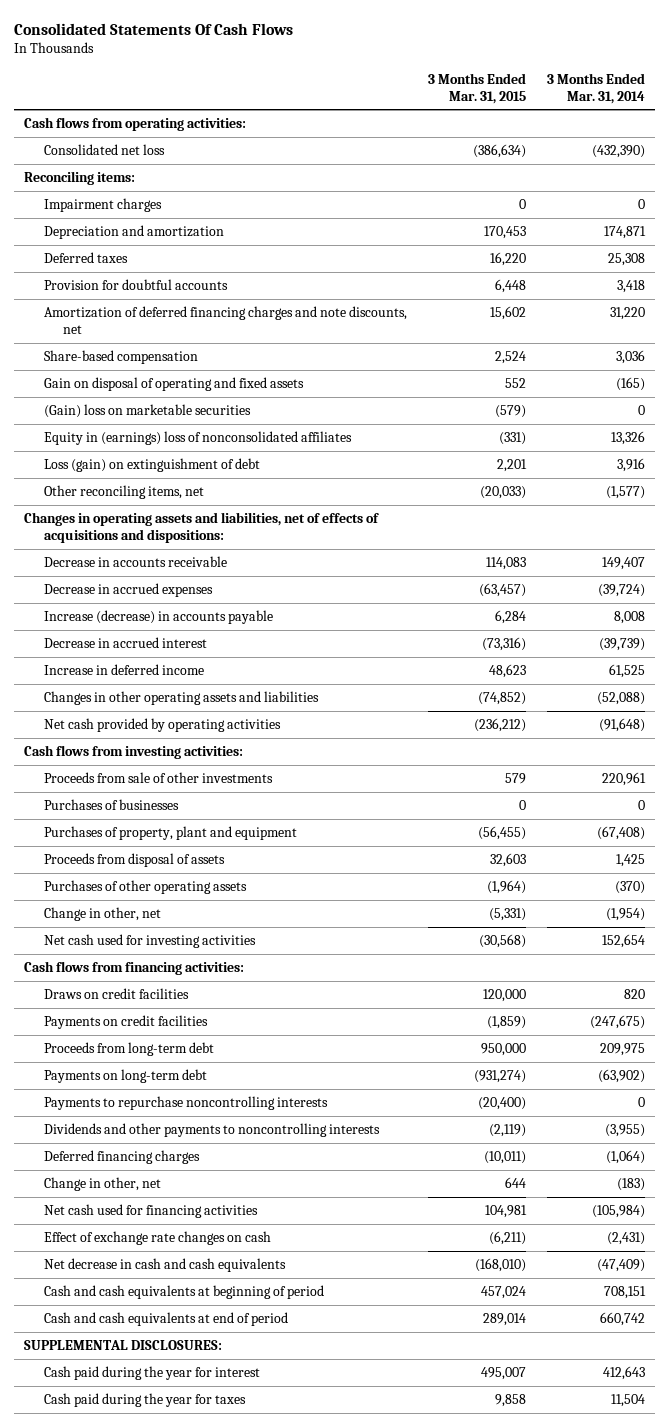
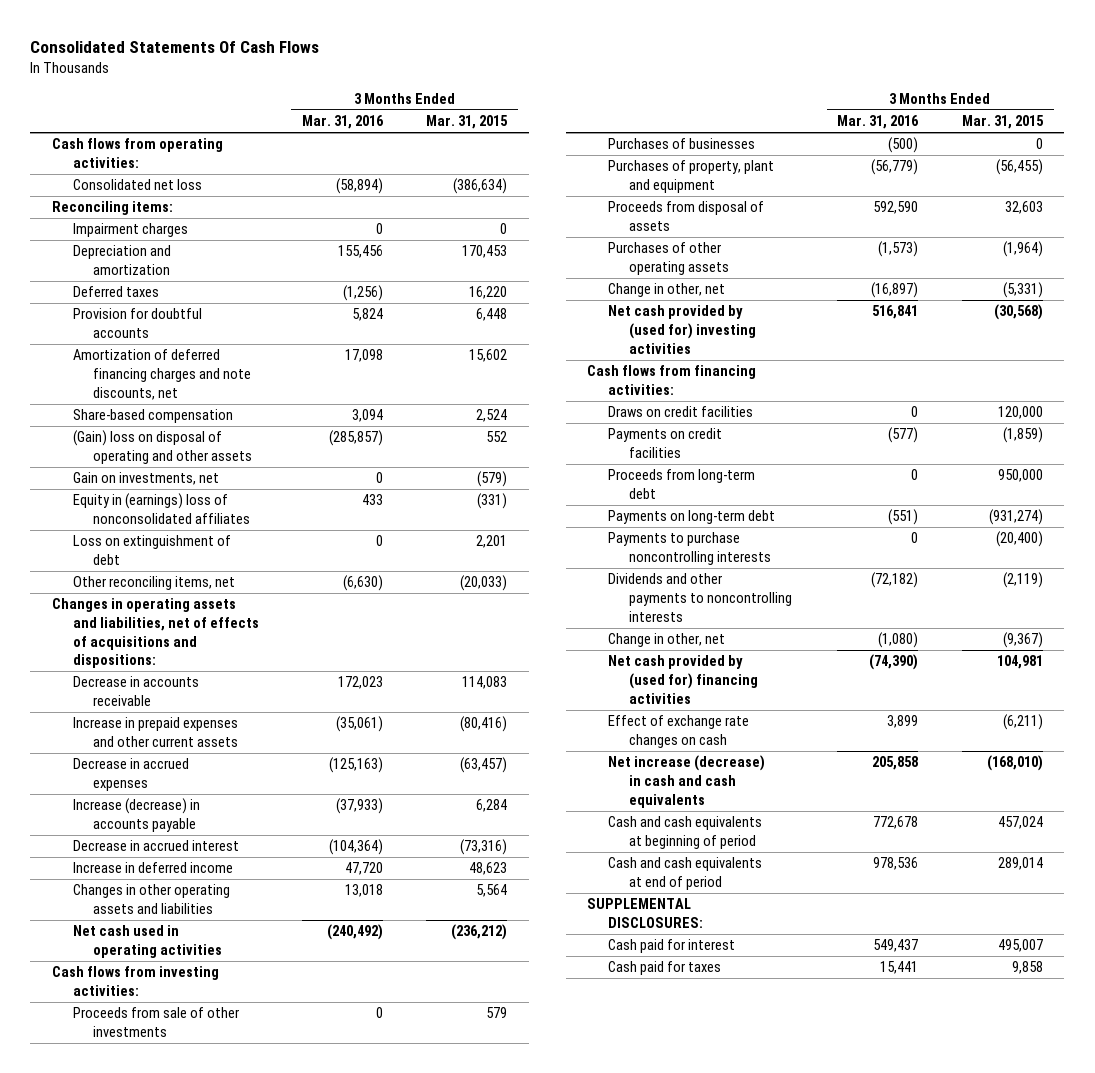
- | 3 Months Ended Mar. 31, 2015 | 3 Months Ended Mar. 31, 2014
+ | 3 Months Ended Mar. 31, 2016 | 3 Months Ended Mar. 31, 2015
- Gain on disposal of operating and fixed assets | 552 | (165)
- (Gain) loss on marketable securities | (579) | 0
+ (Gain) loss on disposal of operating and other assets | (285,857) | 552
+ Gain on investments, net | 0 | (579)
- Loss (gain) on extinguishment of debt | 2,201 | 3,916
+ Loss on extinguishment of debt | 0 | 2,201
+ Increase in prepaid expenses and other current assets | (35,061) | (80,416)
- Changes in other operating assets and liabilities | (74,852) | (52,088)
- Net cash provided by operating activities | (236,212) | (91,648)
+ Changes in other operating assets and liabilities | 13,018 | 5,564
+ Net cash used in operating activities | (240,492) | (236,212)
- Net cash used for investing activities | (30,568) | 152,654
+ Net cash provided by (used for) investing activities | 516,841 | (30,568)
- Payments to repurchase noncontrolling interests | (20,400) | 0
+ Payments to purchase noncontrolling interests | 0 | (20,400)
- Deferred financing charges | (10,011) | (1,064)
- Change in other, net | 644 | (183)
- Net cash used for financing activities | 104,981 | (105,984)
+ Change in other, net | (1,080) | (9,367)
+ Net cash provided by (used for) financing activities | (74,390) | 104,981
- Net decrease in cash and cash equivalents | (168,010) | (47,409)
+ Net increase (decrease) in cash and cash equivalents | 205,858 | (168,010)
- Cash paid during the year for interest | 495,007 | 412,643
- Cash paid during the year for taxes | 9,858 | 11,504
+ Cash paid for interest | 549,437 | 495,007
+ Cash paid for taxes | 15,441 | 9,858

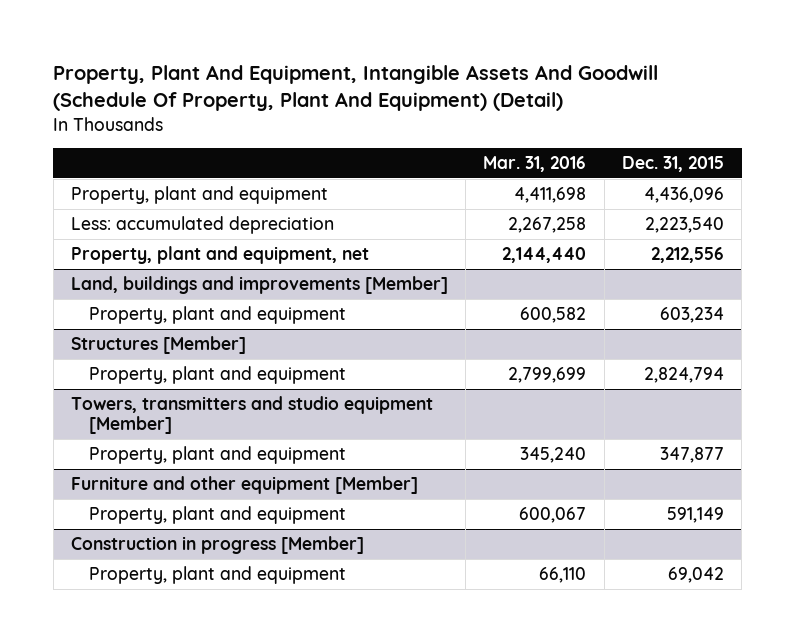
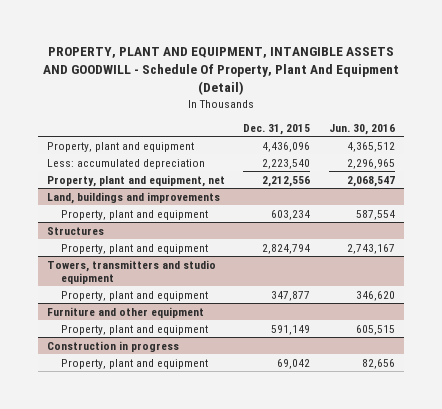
- Property, Plant And Equipment, Intangible Assets And Goodwill (Schedule Of Property, Plant And Equipment) (Detail)
+ PROPERTY, PLANT AND EQUIPMENT, INTANGIBLE ASSETS AND GOODWILL - Schedule Of Property, Plant And Equipment (Detail)
- | Mar. 31, 2016 | Dec. 31, 2015
+ | Dec. 31, 2015 | Jun. 30, 2016
- Land, buildings and improvements [Member]
+ Land, buildings and improvements
- Structures [Member]
+ Structures
- Towers, transmitters and studio equipment [Member]
+ Towers, transmitters and studio equipment
- Furniture and other equipment [Member]
+ Furniture and other equipment
- Construction in progress [Member]
+ Construction in progress

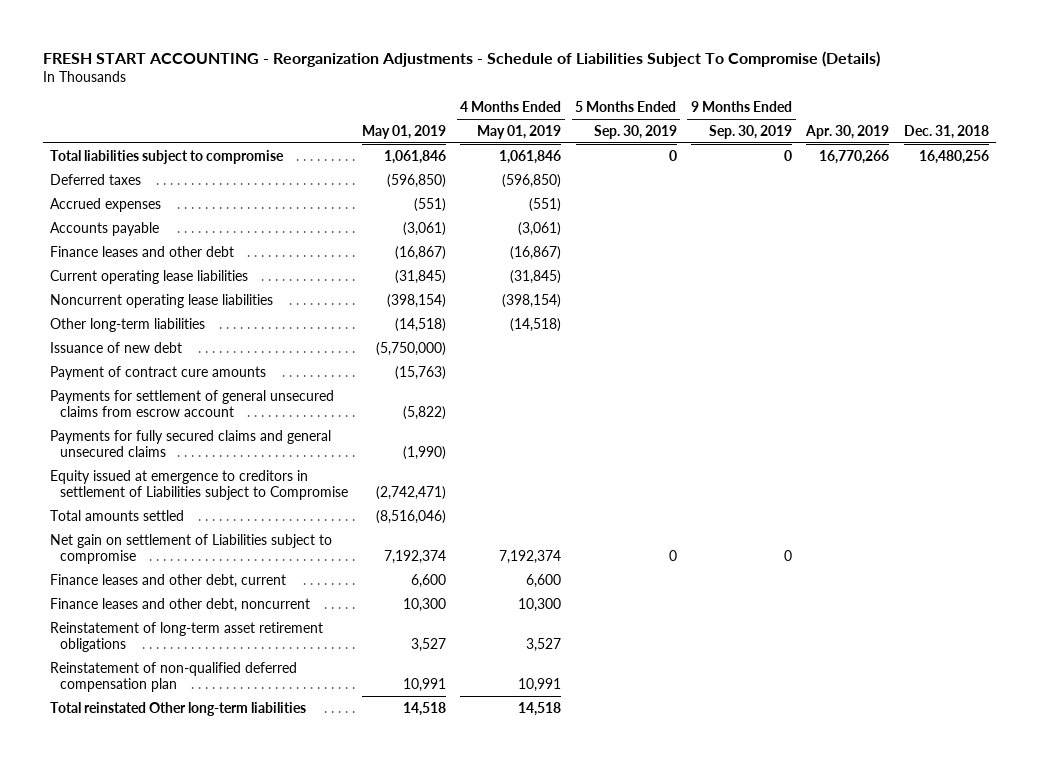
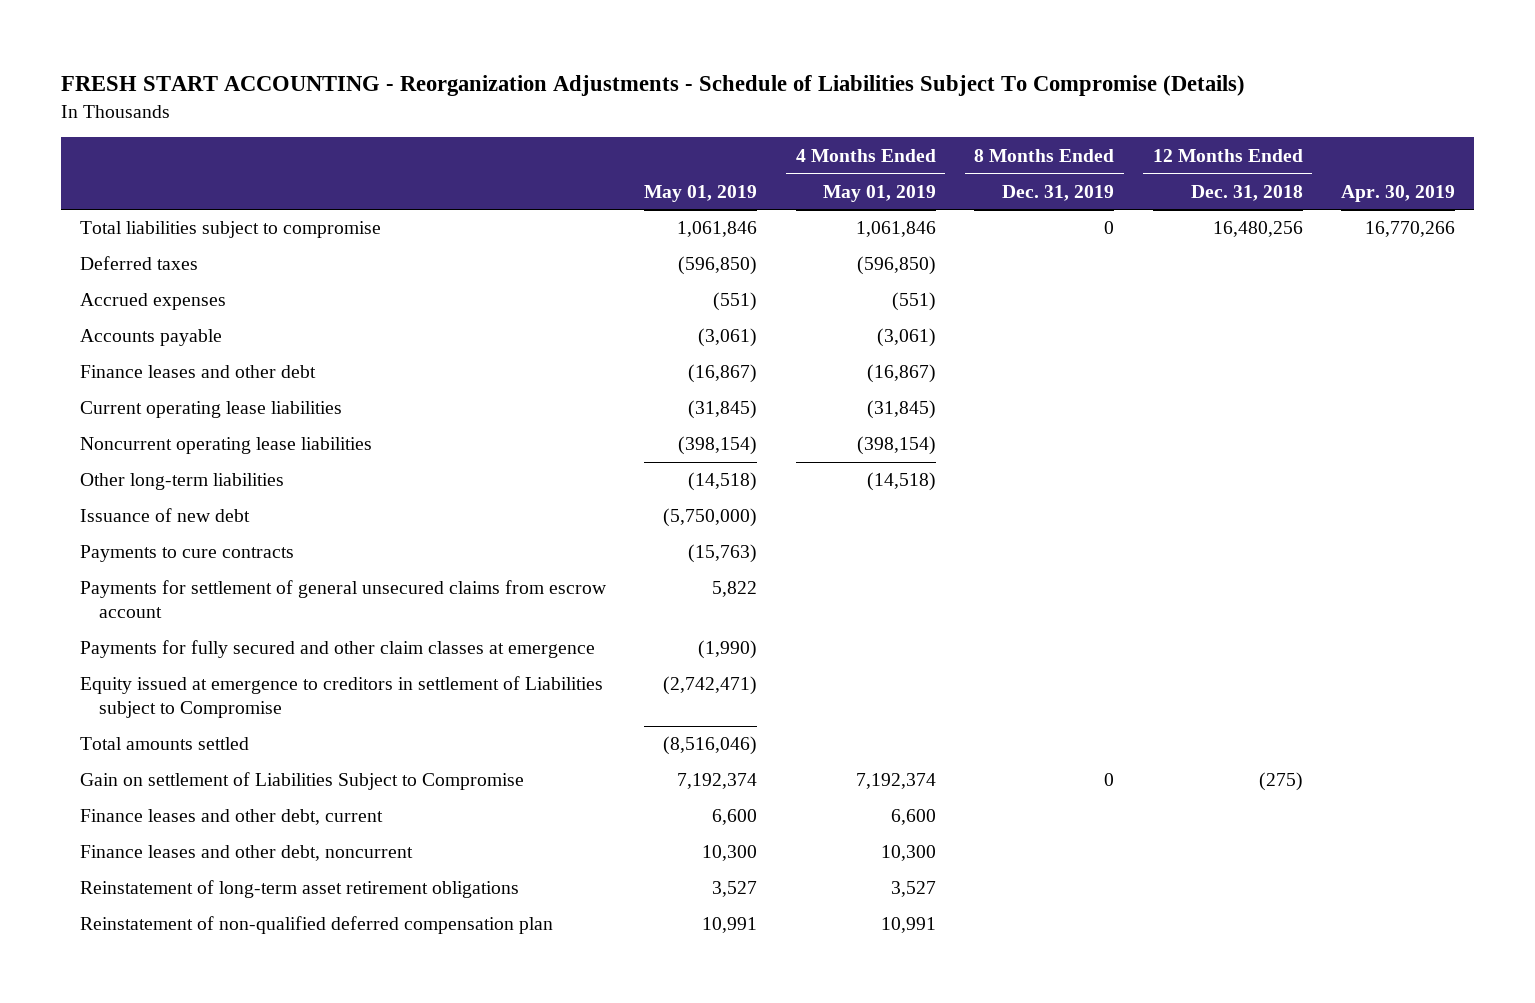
- | May 01, 2019 | 4 Months Ended May 01, 2019 | 5 Months Ended Sep. 30, 2019 | 9 Months Ended Sep. 30, 2019 | Apr. 30, 2019 | Dec. 31, 2018
+ | May 01, 2019 | 4 Months Ended May 01, 2019 | 8 Months Ended Dec. 31, 2019 | 12 Months Ended Dec. 31, 2018 | Apr. 30, 2019
- Payment of contract cure amounts | (15,763) | | | | |
- Payments for settlement of general unsecured claims from escrow account | (5,822) | | | | |
- Payments for fully secured claims and general unsecured claims | (1,990) | | | | |
+ Payments to cure contracts | (15,763) | | | |
+ Payments for settlement of general unsecured claims from escrow account | 5,822 | | | |
+ Payments for fully secured and other claim classes at emergence | (1,990) | | | |
- Net gain on settlement of Liabilities subject to compromise | 7,192,374 | 7,192,374 | 0 | 0 | |
+ Gain on settlement of Liabilities Subject to Compromise | 7,192,374 | 7,192,374 | 0 | (275) |
- Total reinstated Other long-term liabilities | 14,518 | 14,518 | | | |

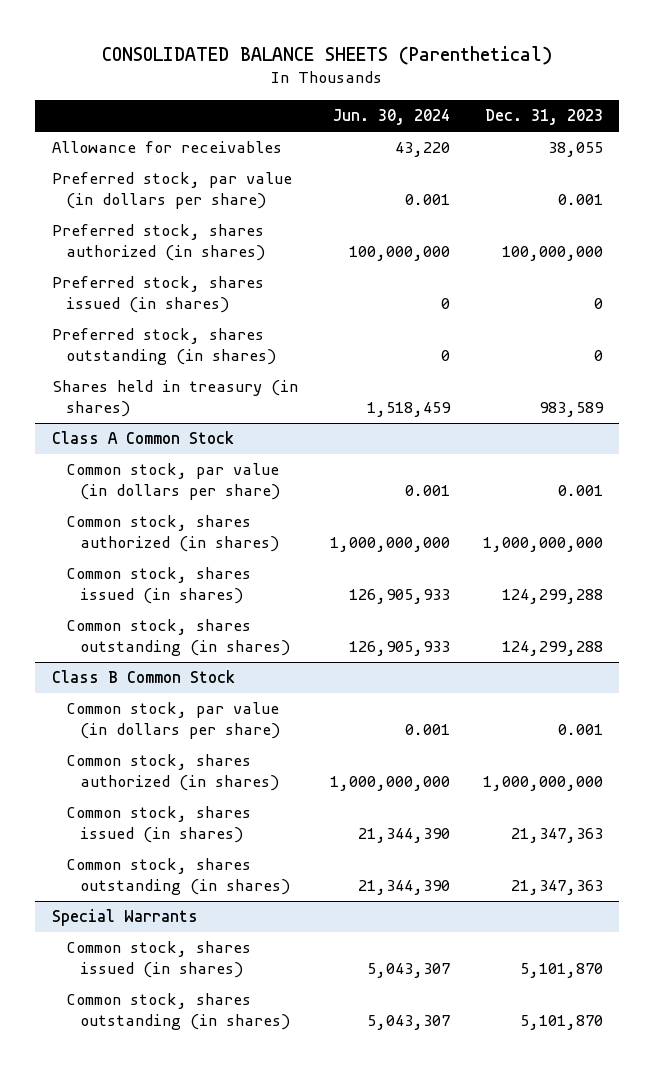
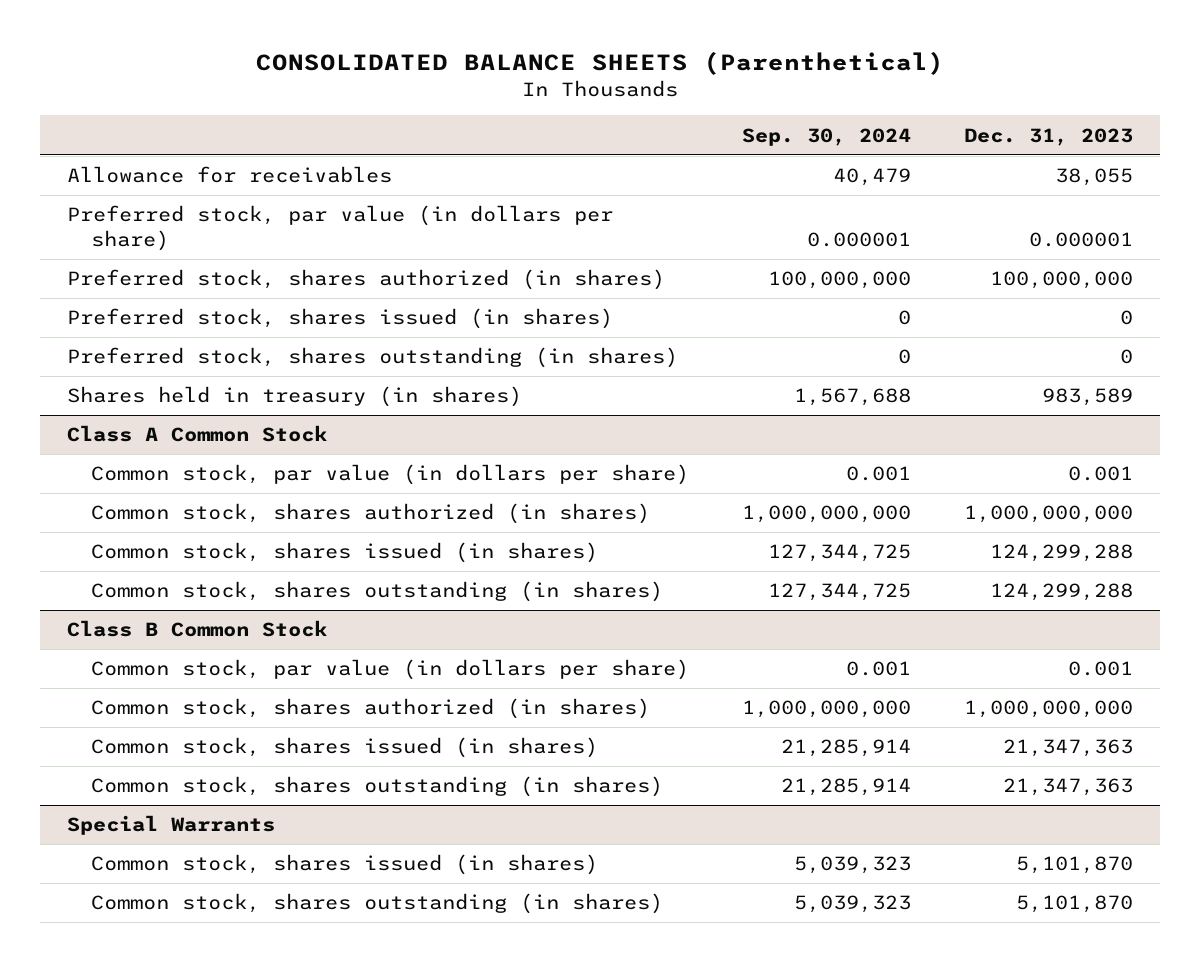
- | Jun. 30, 2024 | Dec. 31, 2023
+ | Sep. 30, 2024 | Dec. 31, 2023
- Preferred stock, par value (in dollars per share) | 0.001 | 0.001
+ Preferred stock, par value (in dollars per share) | 0.000001 | 0.000001

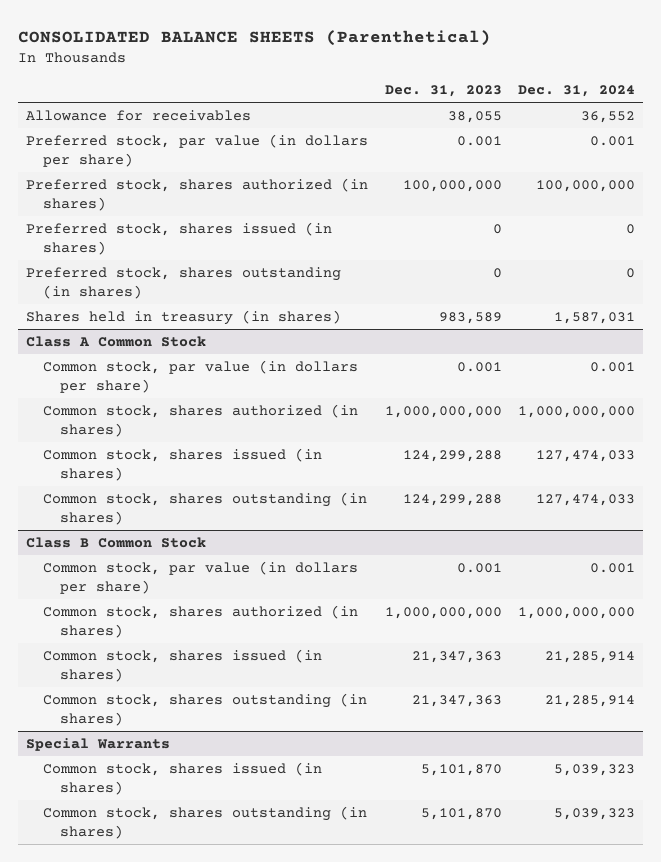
- | Sep. 30, 2024 | Dec. 31, 2023
+ | Dec. 31, 2023 | Dec. 31, 2024
- Preferred stock, par value (in dollars per share) | 0.000001 | 0.000001
+ Preferred stock, par value (in dollars per share) | 0.001 | 0.001

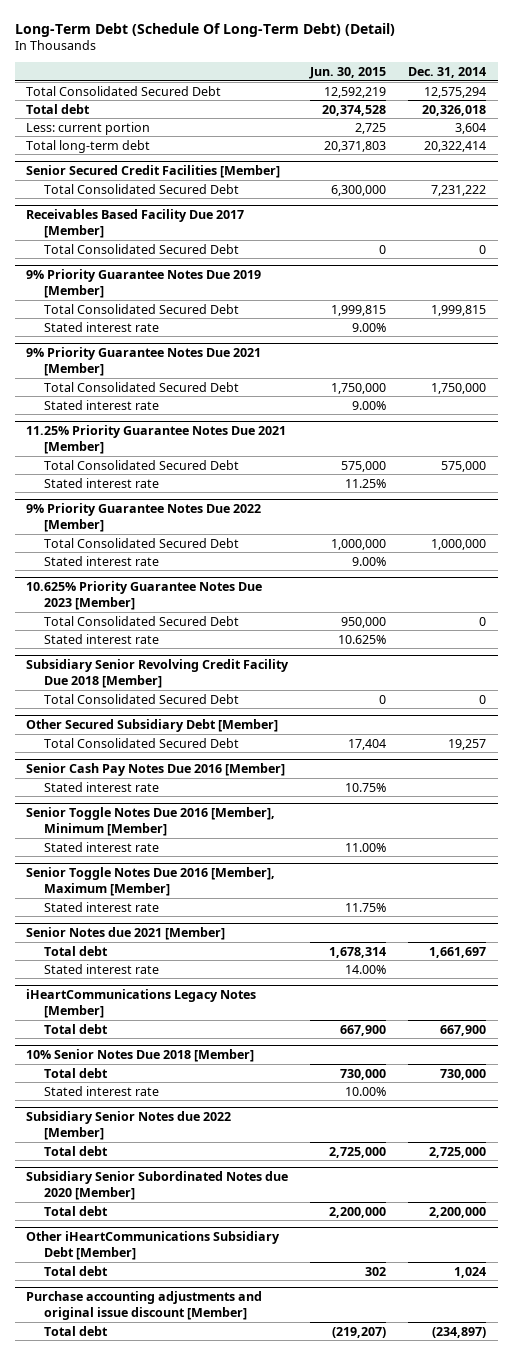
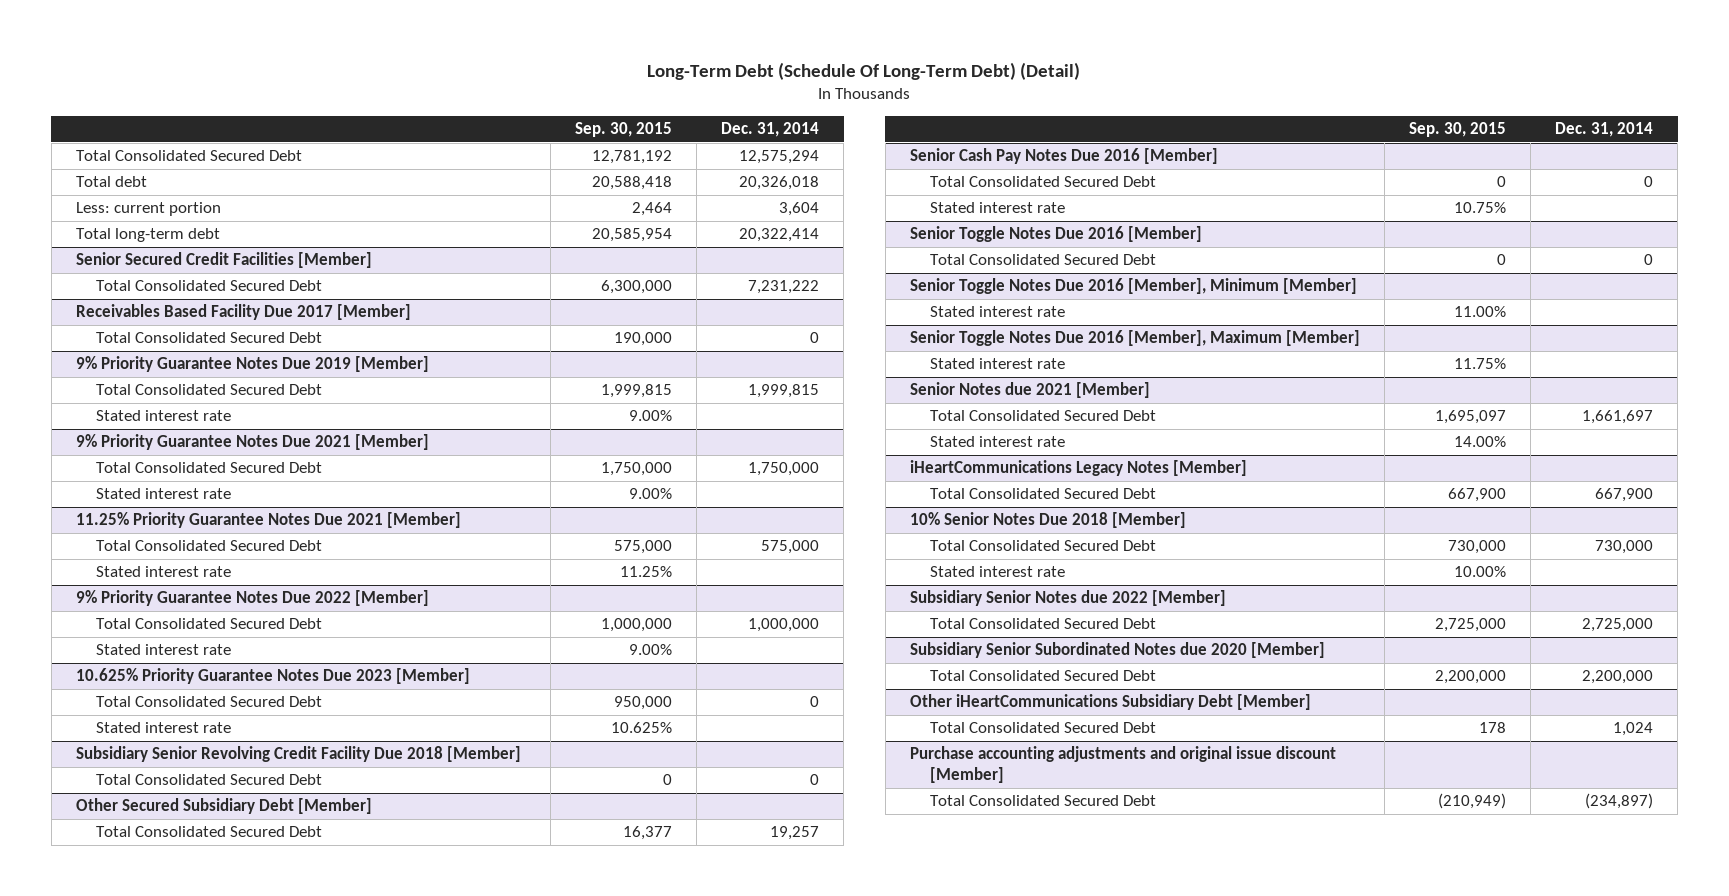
- | Jun. 30, 2015 | Dec. 31, 2014
+ | Sep. 30, 2015 | Dec. 31, 2014
@ Senior Cash Pay Notes Due 2016 [Member]
+ Total Consolidated Secured Debt | 0 | 0
+ Senior Toggle Notes Due 2016 [Member]
+ Total Consolidated Secured Debt | 0 | 0
@ Senior Notes due 2021 [Member]
- Total debt | 1,678,314 | 1,661,697
+ Total Consolidated Secured Debt | 1,695,097 | 1,661,697
@ iHeartCommunications Legacy Notes [Member]
- Total debt | 667,900 | 667,900
+ Total Consolidated Secured Debt | 667,900 | 667,900
@ 10% Senior Notes Due 2018 [Member]
- Total debt | 730,000 | 730,000
+ Total Consolidated Secured Debt | 730,000 | 730,000
@ Subsidiary Senior Notes due 2022 [Member]
- Total debt | 2,725,000 | 2,725,000
+ Total Consolidated Secured Debt | 2,725,000 | 2,725,000
@ Subsidiary Senior Subordinated Notes due 2020 [Member]
- Total debt | 2,200,000 | 2,200,000
+ Total Consolidated Secured Debt | 2,200,000 | 2,200,000
@ Other iHeartCommunications Subsidiary Debt [Member]
- Total debt | 302 | 1,024
+ Total Consolidated Secured Debt | 178 | 1,024
@ Purchase accounting adjustments and original issue discount [Member]
- Total debt | (219,207) | (234,897)
+ Total Consolidated Secured Debt | (210,949) | (234,897)

